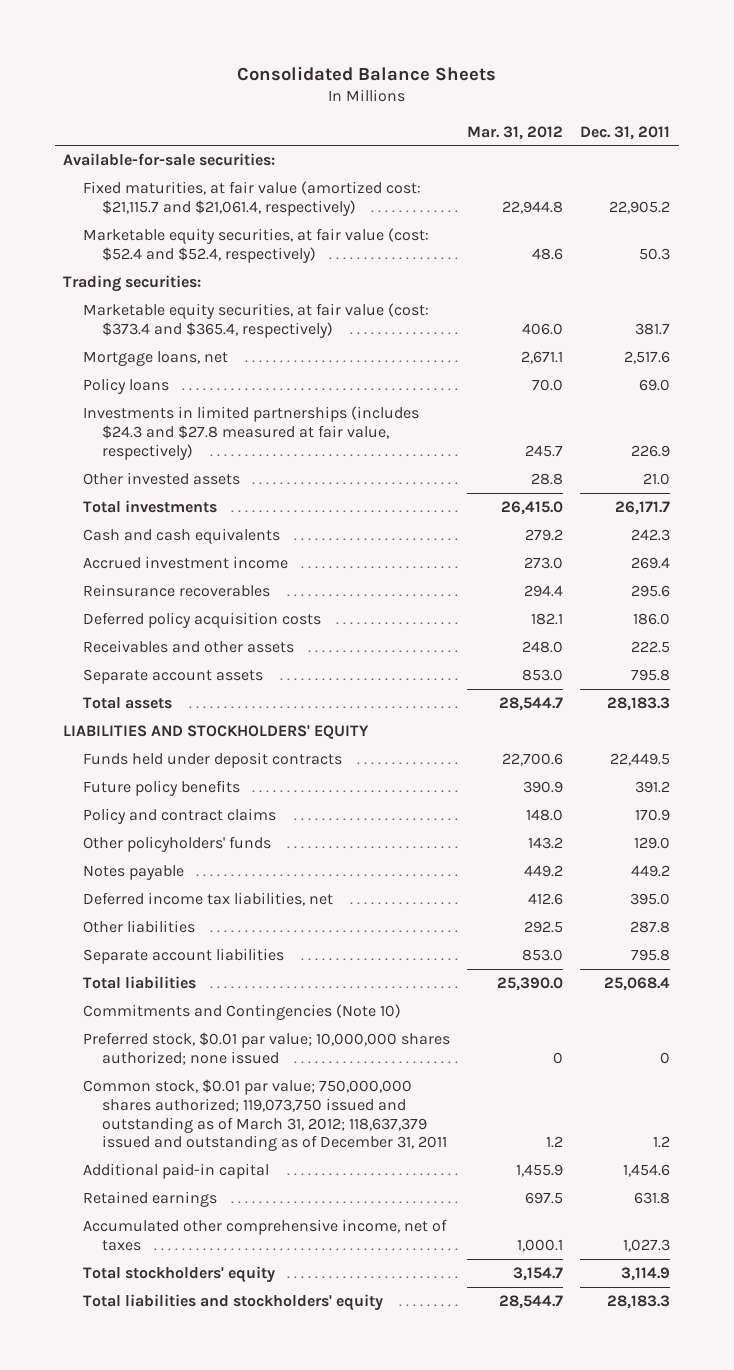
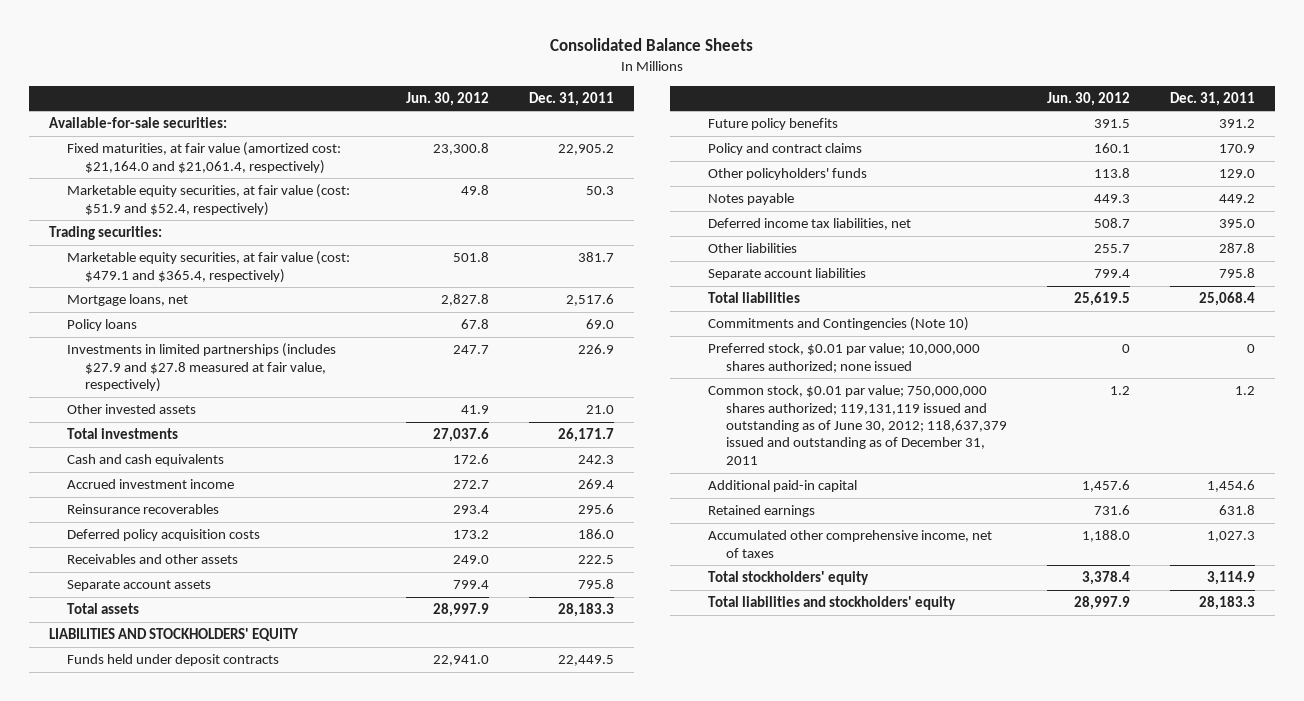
- | Mar. 31, 2012 | Dec. 31, 2011
+ | Jun. 30, 2012 | Dec. 31, 2011
- Fixed maturities, at fair value (amortized cost: $21,115.7 and $21,061.4, respectively) | 22,944.8 | 22,905.2
- Marketable equity securities, at fair value (cost: $52.4 and $52.4, respectively) | 48.6 | 50.3
+ Fixed maturities, at fair value (amortized cost: $21,164.0 and $21,061.4, respectively) | 23,300.8 | 22,905.2
+ Marketable equity securities, at fair value (cost: $51.9 and $52.4, respectively) | 49.8 | 50.3
- Marketable equity securities, at fair value (cost: $373.4 and $365.4, respectively) | 406.0 | 381.7
+ Marketable equity securities, at fair value (cost: $479.1 and $365.4, respectively) | 501.8 | 381.7
- Investments in limited partnerships (includes $24.3 and $27.8 measured at fair value, respectively) | 245.7 | 226.9
+ Investments in limited partnerships (includes $27.9 and $27.8 measured at fair value, respectively) | 247.7 | 226.9
- Common stock, $0.01 par value; 750,000,000 shares authorized; 119,073,750 issued and outstanding as of March 31, 2012; 118,637,379 issued and outstanding as of December 31, 2011 | 1.2 | 1.2
+ Common stock, $0.01 par value; 750,000,000 shares authorized; 119,131,119 issued and outstanding as of June 30, 2012; 118,637,379 issued and outstanding as of December 31, 2011 | 1.2 | 1.2

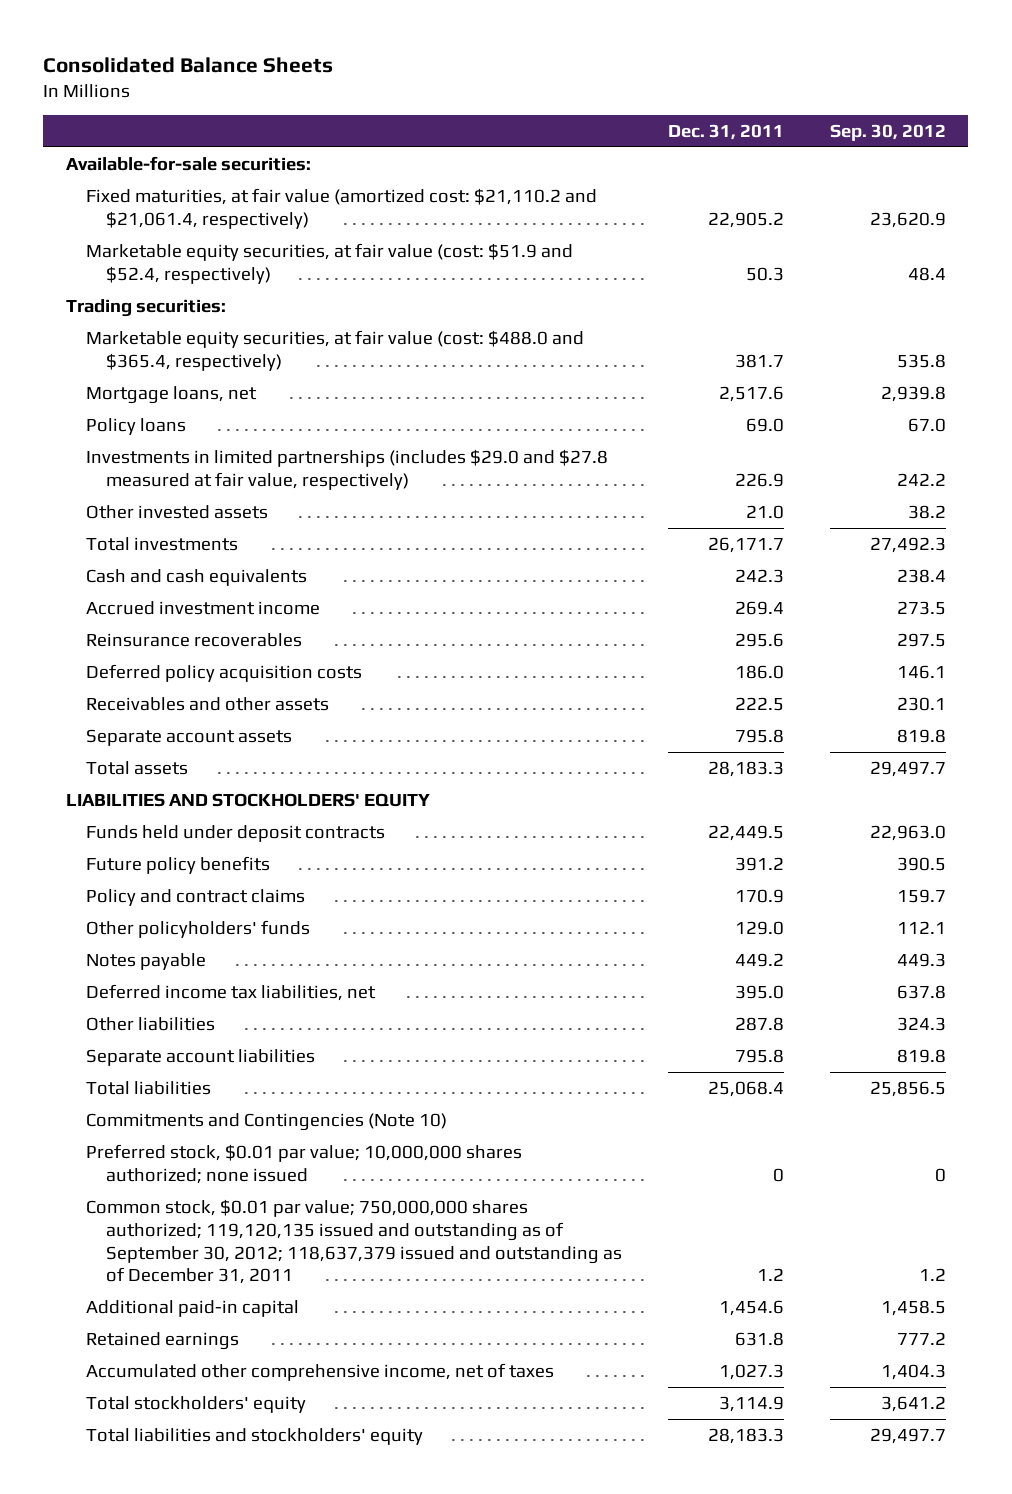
- | Jun. 30, 2012 | Dec. 31, 2011
+ | Dec. 31, 2011 | Sep. 30, 2012
- Fixed maturities, at fair value (amortized cost: $21,164.0 and $21,061.4, respectively) | 23,300.8 | 22,905.2
+ Fixed maturities, at fair value (amortized cost: $21,110.2 and $21,061.4, respectively) | 22,905.2 | 23,620.9
- Marketable equity securities, at fair value (cost: $479.1 and $365.4, respectively) | 501.8 | 381.7
+ Marketable equity securities, at fair value (cost: $488.0 and $365.4, respectively) | 381.7 | 535.8
- Investments in limited partnerships (includes $27.9 and $27.8 measured at fair value, respectively) | 247.7 | 226.9
+ Investments in limited partnerships (includes $29.0 and $27.8 measured at fair value, respectively) | 226.9 | 242.2
- Common stock, $0.01 par value; 750,000,000 shares authorized; 119,131,119 issued and outstanding as of June 30, 2012; 118,637,379 issued and outstanding as of December 31, 2011 | 1.2 | 1.2
+ Common stock, $0.01 par value; 750,000,000 shares authorized; 119,120,135 issued and outstanding as of September 30, 2012; 118,637,379 issued and outstanding as of December 31, 2011 | 1.2 | 1.2

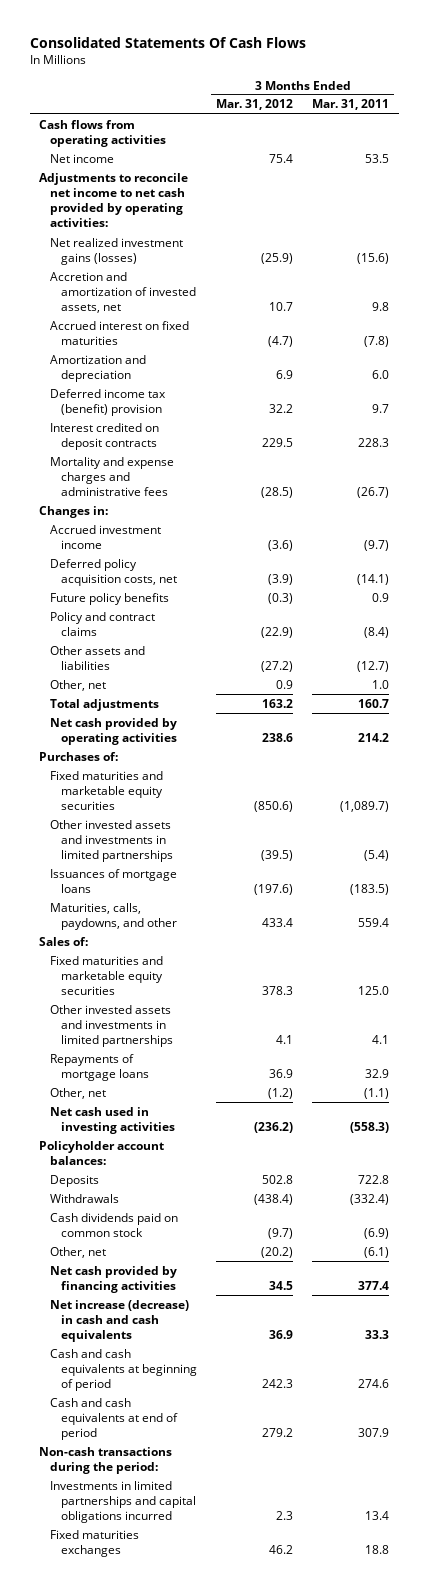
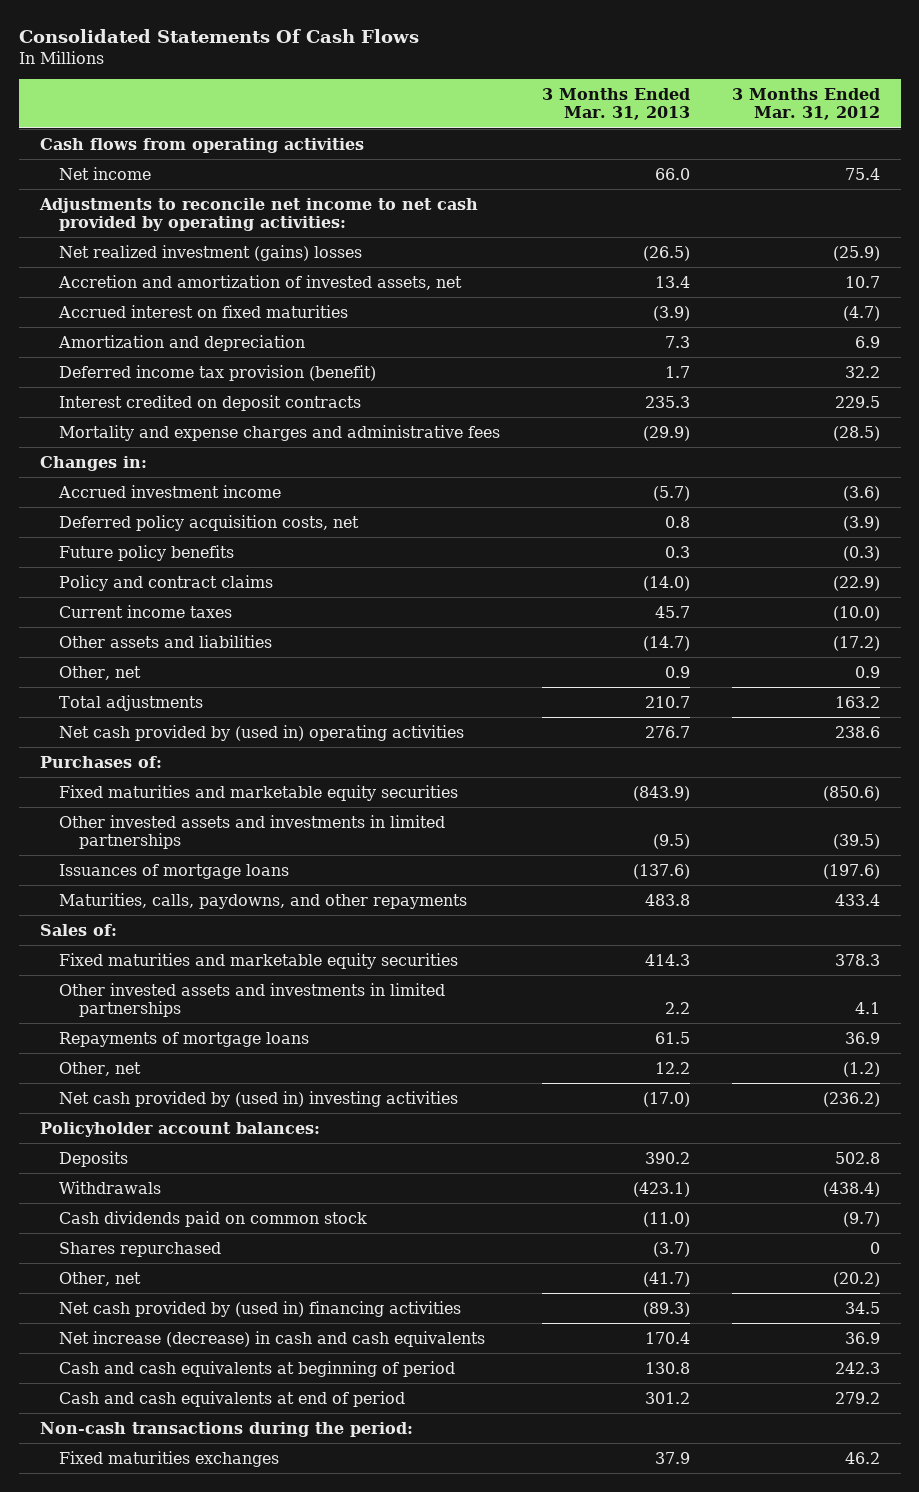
- | 3 Months Ended Mar. 31, 2012 | 3 Months Ended Mar. 31, 2011
+ | 3 Months Ended Mar. 31, 2013 | 3 Months Ended Mar. 31, 2012
- Net realized investment gains (losses) | (25.9) | (15.6)
+ Net realized investment (gains) losses | (26.5) | (25.9)
- Deferred income tax (benefit) provision | 32.2 | 9.7
+ Deferred income tax provision (benefit) | 1.7 | 32.2
- Other assets and liabilities | (27.2) | (12.7)
+ Current income taxes | 45.7 | (10.0)
+ Other assets and liabilities | (14.7) | (17.2)
- Net cash provided by operating activities | 238.6 | 214.2
+ Net cash provided by (used in) operating activities | 276.7 | 238.6
- Maturities, calls, paydowns, and other | 433.4 | 559.4
+ Maturities, calls, paydowns, and other repayments | 483.8 | 433.4
- Net cash used in investing activities | (236.2) | (558.3)
+ Net cash provided by (used in) investing activities | (17.0) | (236.2)
+ Shares repurchased | (3.7) | 0
- Net cash provided by financing activities | 34.5 | 377.4
+ Net cash provided by (used in) financing activities | (89.3) | 34.5
- Investments in limited partnerships and capital obligations incurred | 2.3 | 13.4

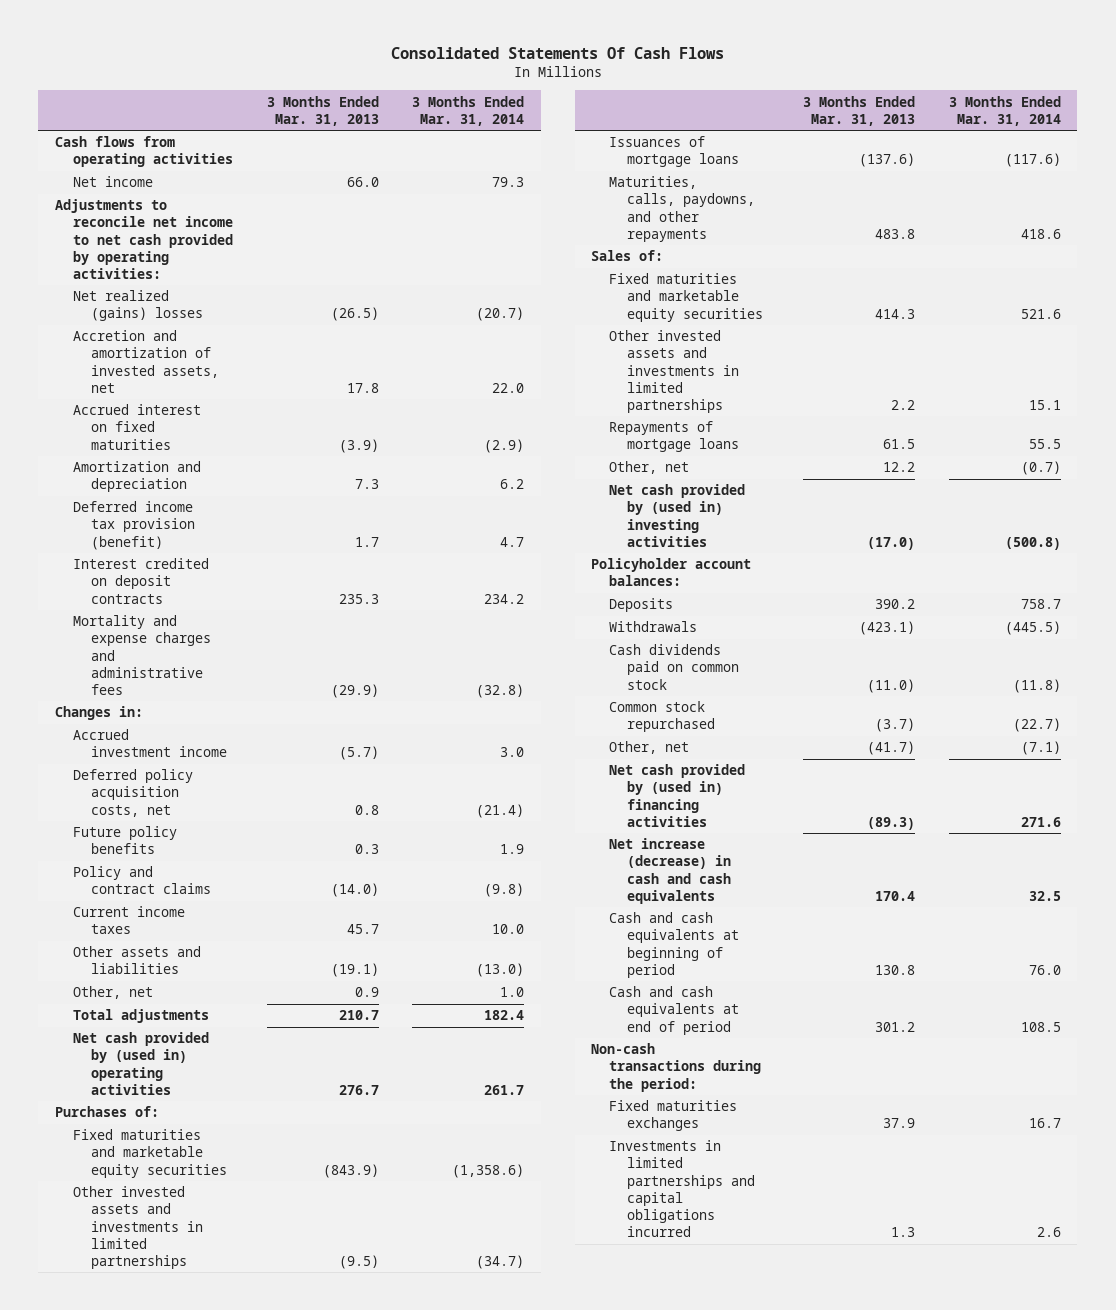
- | 3 Months Ended Mar. 31, 2013 | 3 Months Ended Mar. 31, 2012
+ | 3 Months Ended Mar. 31, 2013 | 3 Months Ended Mar. 31, 2014
- Net realized investment (gains) losses | (26.5) | (25.9)
- Accretion and amortization of invested assets, net | 13.4 | 10.7
+ Net realized (gains) losses | (26.5) | (20.7)
+ Accretion and amortization of invested assets, net | 17.8 | 22.0
- Other assets and liabilities | (14.7) | (17.2)
+ Other assets and liabilities | (19.1) | (13.0)
- Shares repurchased | (3.7) | 0
+ Common stock repurchased | (3.7) | (22.7)
+ Investments in limited partnerships and capital obligations incurred | 1.3 | 2.6

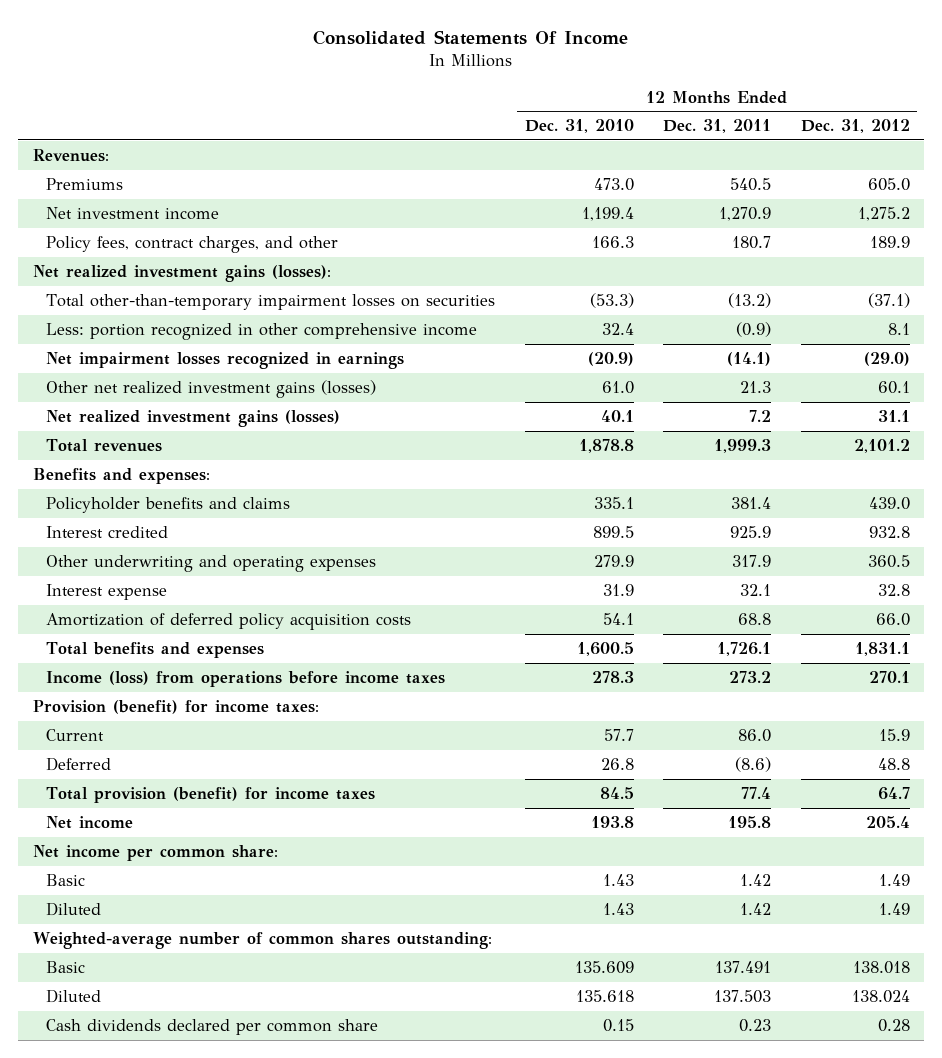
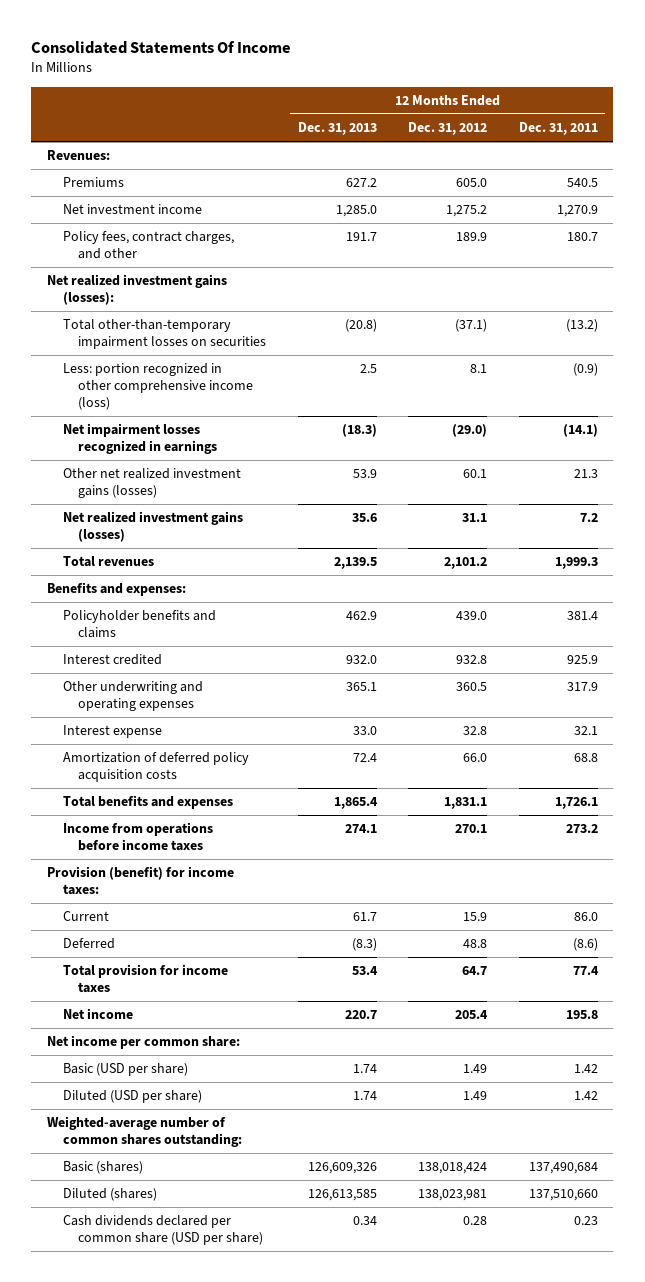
- | 12 Months Ended Dec. 31, 2010 | 12 Months Ended Dec. 31, 2011 | 12 Months Ended Dec. 31, 2012
+ | 12 Months Ended Dec. 31, 2013 | 12 Months Ended Dec. 31, 2012 | 12 Months Ended Dec. 31, 2011
- Less: portion recognized in other comprehensive income | 32.4 | (0.9) | 8.1
+ Less: portion recognized in other comprehensive income (loss) | 2.5 | 8.1 | (0.9)
- Income (loss) from operations before income taxes | 278.3 | 273.2 | 270.1
+ Income from operations before income taxes | 274.1 | 270.1 | 273.2
- Total provision (benefit) for income taxes | 84.5 | 77.4 | 64.7
+ Total provision for income taxes | 53.4 | 64.7 | 77.4
- Basic | 1.43 | 1.42 | 1.49
- Diluted | 1.43 | 1.42 | 1.49
+ Basic (USD per share) | 1.74 | 1.49 | 1.42
+ Diluted (USD per share) | 1.74 | 1.49 | 1.42
- Basic | 135.609 | 137.491 | 138.018
- Diluted | 135.618 | 137.503 | 138.024
- Cash dividends declared per common share | 0.15 | 0.23 | 0.28
+ Basic (shares) | 126,609,326 | 138,018,424 | 137,490,684
+ Diluted (shares) | 126,613,585 | 138,023,981 | 137,510,660
+ Cash dividends declared per common share (USD per share) | 0.34 | 0.28 | 0.23

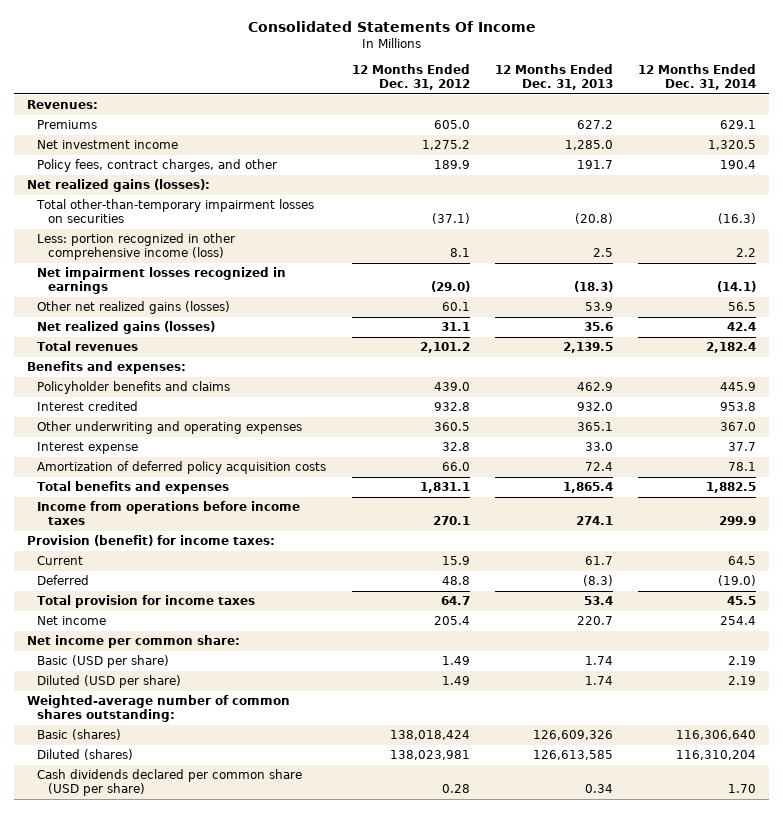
- | 12 Months Ended Dec. 31, 2013 | 12 Months Ended Dec. 31, 2012 | 12 Months Ended Dec. 31, 2011
+ | 12 Months Ended Dec. 31, 2012 | 12 Months Ended Dec. 31, 2013 | 12 Months Ended Dec. 31, 2014
- Net realized investment gains (losses):
+ Net realized gains (losses):
- Other net realized investment gains (losses) | 53.9 | 60.1 | 21.3
- Net realized investment gains (losses) | 35.6 | 31.1 | 7.2
+ Other net realized gains (losses) | 60.1 | 53.9 | 56.5
+ Net realized gains (losses) | 31.1 | 35.6 | 42.4

